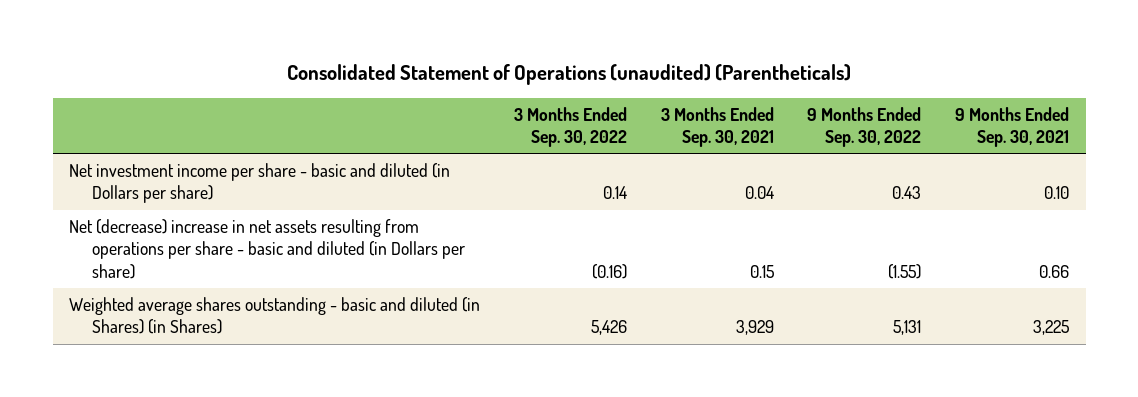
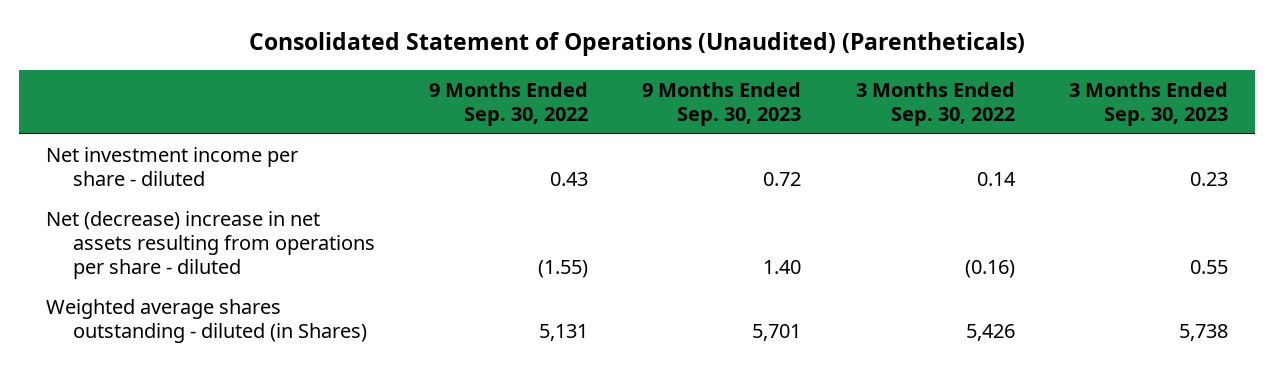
- Consolidated Statement of Operations (unaudited) (Parentheticals)
+ Consolidated Statement of Operations (Unaudited) (Parentheticals)
- | 3 Months Ended Sep. 30, 2022 | 3 Months Ended Sep. 30, 2021 | 9 Months Ended Sep. 30, 2022 | 9 Months Ended Sep. 30, 2021
+ | 9 Months Ended Sep. 30, 2022 | 9 Months Ended Sep. 30, 2023 | 3 Months Ended Sep. 30, 2022 | 3 Months Ended Sep. 30, 2023
- Net investment income per share - basic and diluted (in Dollars per share) | 0.14 | 0.04 | 0.43 | 0.10
- Net (decrease) increase in net assets resulting from operations per share - basic and diluted (in Dollars per share) | (0.16) | 0.15 | (1.55) | 0.66
- Weighted average shares outstanding - basic and diluted (in Shares) (in Shares) | 5,426 | 3,929 | 5,131 | 3,225
+ Net investment income per share - diluted | 0.43 | 0.72 | 0.14 | 0.23
+ Net (decrease) increase in net assets resulting from operations per share - diluted | (1.55) | 1.40 | (0.16) | 0.55
+ Weighted average shares outstanding - diluted (in Shares) | 5,131 | 5,701 | 5,426 | 5,738

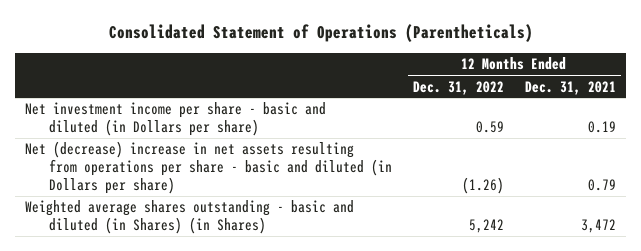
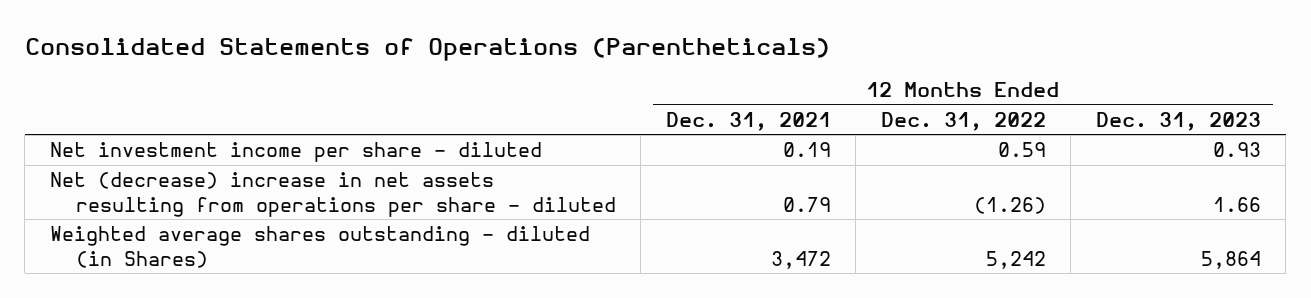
- Consolidated Statement of Operations (Parentheticals)
+ Consolidated Statements of Operations (Parentheticals)
- | 12 Months Ended Dec. 31, 2022 | 12 Months Ended Dec. 31, 2021
+ | 12 Months Ended Dec. 31, 2021 | 12 Months Ended Dec. 31, 2022 | 12 Months Ended Dec. 31, 2023
- Net investment income per share - basic and diluted (in Dollars per share) | 0.59 | 0.19
- Net (decrease) increase in net assets resulting from operations per share - basic and diluted (in Dollars per share) | (1.26) | 0.79
- Weighted average shares outstanding - basic and diluted (in Shares) (in Shares) | 5,242 | 3,472
+ Net investment income per share - diluted | 0.19 | 0.59 | 0.93
+ Net (decrease) increase in net assets resulting from operations per share - diluted | 0.79 | (1.26) | 1.66
+ Weighted average shares outstanding - diluted (in Shares) | 3,472 | 5,242 | 5,864

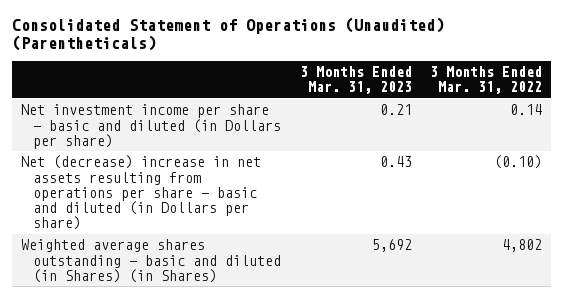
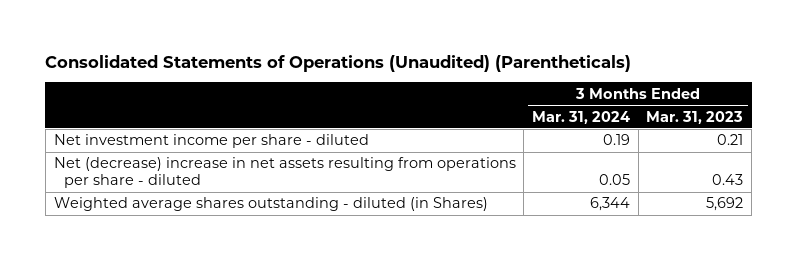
- Consolidated Statement of Operations (Unaudited) (Parentheticals)
+ Consolidated Statements of Operations (Unaudited) (Parentheticals)
- | 3 Months Ended Mar. 31, 2023 | 3 Months Ended Mar. 31, 2022
+ | 3 Months Ended Mar. 31, 2024 | 3 Months Ended Mar. 31, 2023
- Net investment income per share - basic and diluted (in Dollars per share) | 0.21 | 0.14
- Net (decrease) increase in net assets resulting from operations per share - basic and diluted (in Dollars per share) | 0.43 | (0.10)
- Weighted average shares outstanding - basic and diluted (in Shares) (in Shares) | 5,692 | 4,802
+ Net investment income per share - diluted | 0.19 | 0.21
+ Net (decrease) increase in net assets resulting from operations per share - diluted | 0.05 | 0.43
+ Weighted average shares outstanding - diluted (in Shares) | 6,344 | 5,692

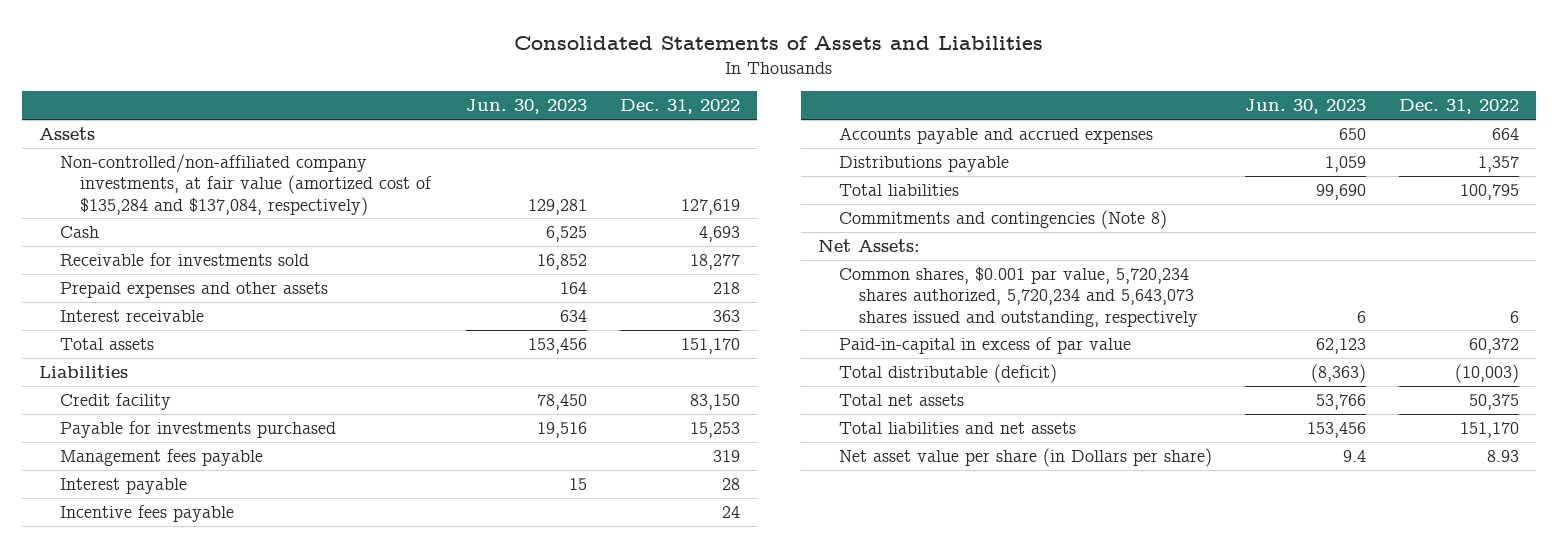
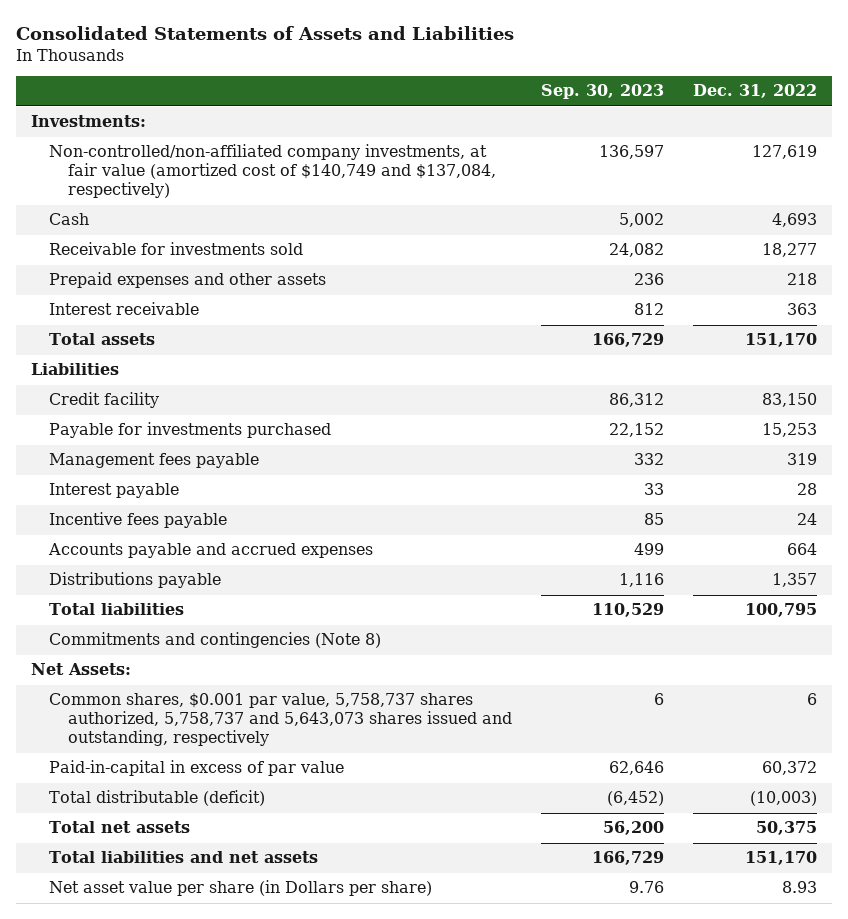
- | Jun. 30, 2023 | Dec. 31, 2022
+ | Sep. 30, 2023 | Dec. 31, 2022
- Assets
- Non-controlled/non-affiliated company investments, at fair value (amortized cost of $135,284 and $137,084, respectively) | 129,281 | 127,619
+ Investments:
+ Non-controlled/non-affiliated company investments, at fair value (amortized cost of $140,749 and $137,084, respectively) | 136,597 | 127,619
- Common shares, $0.001 par value, 5,720,234 shares authorized, 5,720,234 and 5,643,073 shares issued and outstanding, respectively | 6 | 6
+ Common shares, $0.001 par value, 5,758,737 shares authorized, 5,758,737 and 5,643,073 shares issued and outstanding, respectively | 6 | 6

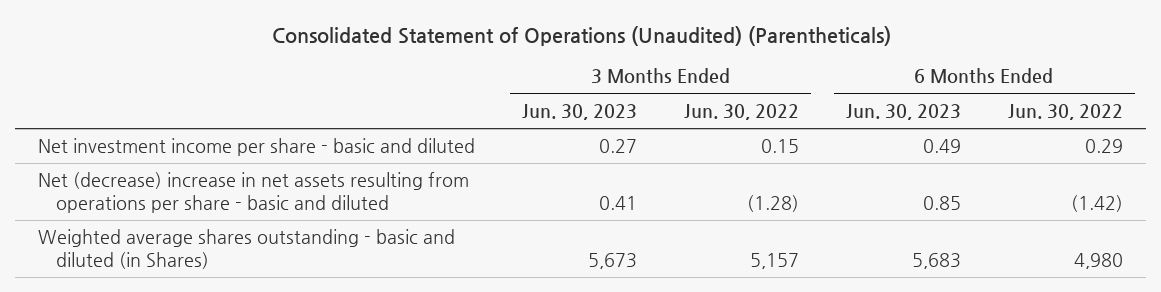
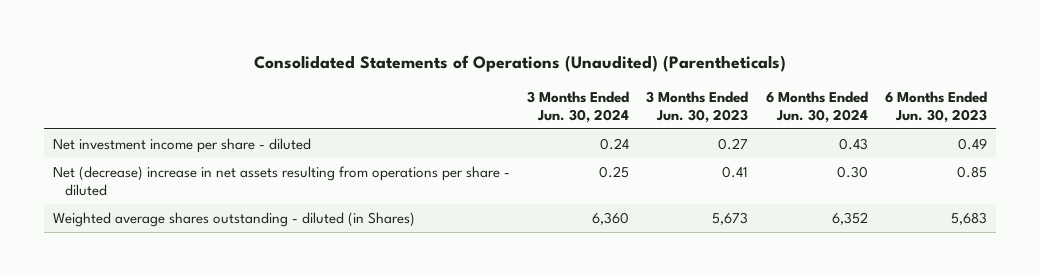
- Consolidated Statement of Operations (Unaudited) (Parentheticals)
+ Consolidated Statements of Operations (Unaudited) (Parentheticals)
- | 3 Months Ended Jun. 30, 2023 | 3 Months Ended Jun. 30, 2022 | 6 Months Ended Jun. 30, 2023 | 6 Months Ended Jun. 30, 2022
+ | 3 Months Ended Jun. 30, 2024 | 3 Months Ended Jun. 30, 2023 | 6 Months Ended Jun. 30, 2024 | 6 Months Ended Jun. 30, 2023
- Net investment income per share - basic and diluted | 0.27 | 0.15 | 0.49 | 0.29
- Net (decrease) increase in net assets resulting from operations per share - basic and diluted | 0.41 | (1.28) | 0.85 | (1.42)
- Weighted average shares outstanding - basic and diluted (in Shares) | 5,673 | 5,157 | 5,683 | 4,980
+ Net investment income per share - diluted | 0.24 | 0.27 | 0.43 | 0.49
+ Net (decrease) increase in net assets resulting from operations per share - diluted | 0.25 | 0.41 | 0.30 | 0.85
+ Weighted average shares outstanding - diluted (in Shares) | 6,360 | 5,673 | 6,352 | 5,683

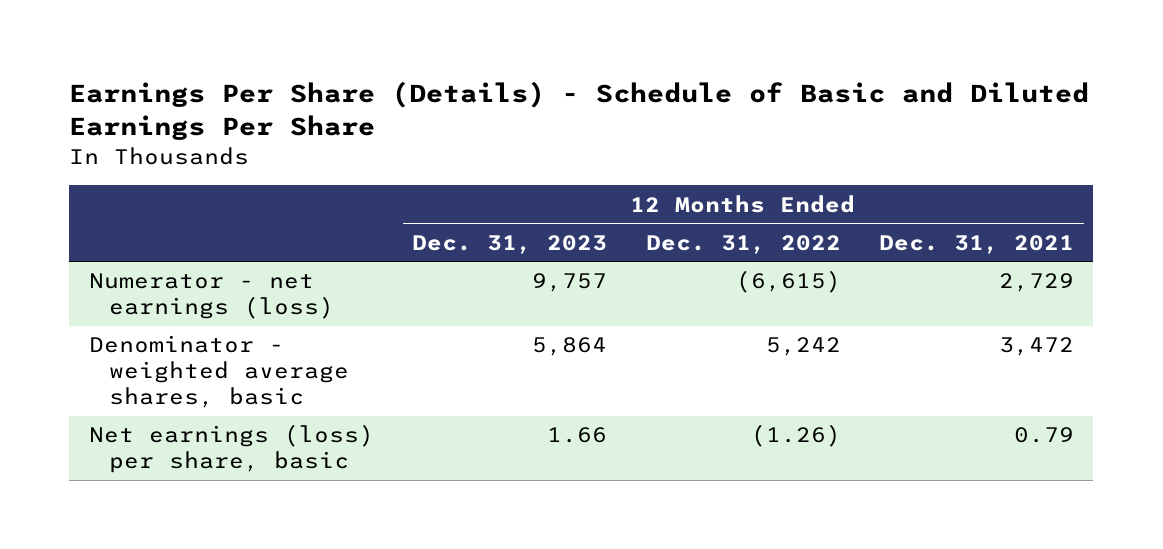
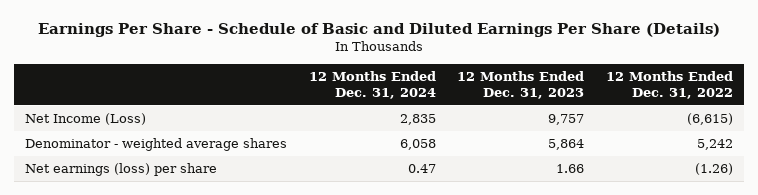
- Earnings Per Share (Details) - Schedule of Basic and Diluted Earnings Per Share
+ Earnings Per Share - Schedule of Basic and Diluted Earnings Per Share (Details)
- | 12 Months Ended Dec. 31, 2023 | 12 Months Ended Dec. 31, 2022 | 12 Months Ended Dec. 31, 2021
+ | 12 Months Ended Dec. 31, 2024 | 12 Months Ended Dec. 31, 2023 | 12 Months Ended Dec. 31, 2022
- Numerator - net earnings (loss) | 9,757 | (6,615) | 2,729
- Denominator - weighted average shares, basic | 5,864 | 5,242 | 3,472
- Net earnings (loss) per share, basic | 1.66 | (1.26) | 0.79
+ Net Income (Loss) | 2,835 | 9,757 | (6,615)
+ Denominator - weighted average shares | 6,058 | 5,864 | 5,242
+ Net earnings (loss) per share | 0.47 | 1.66 | (1.26)

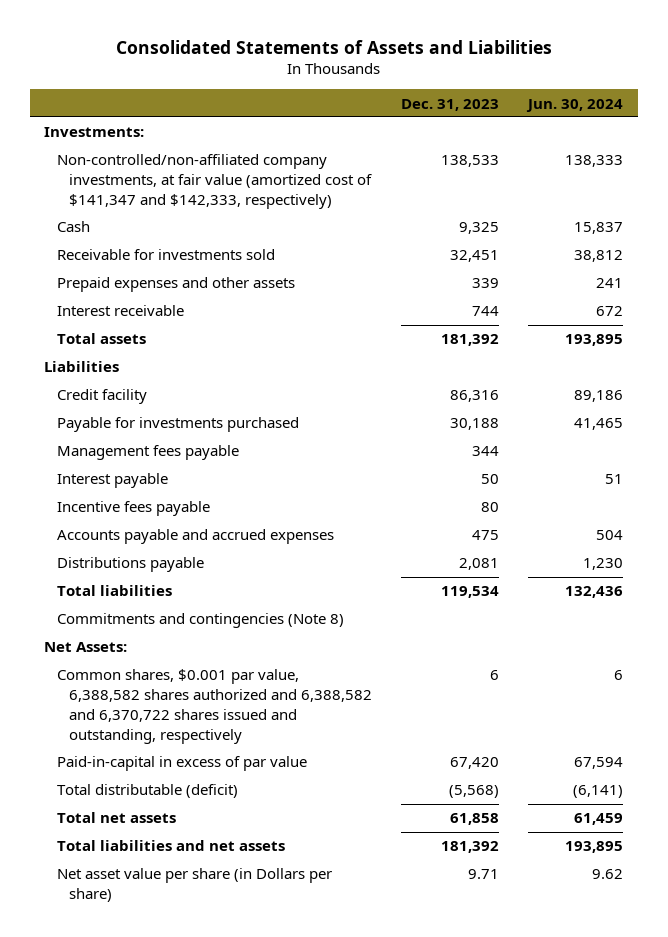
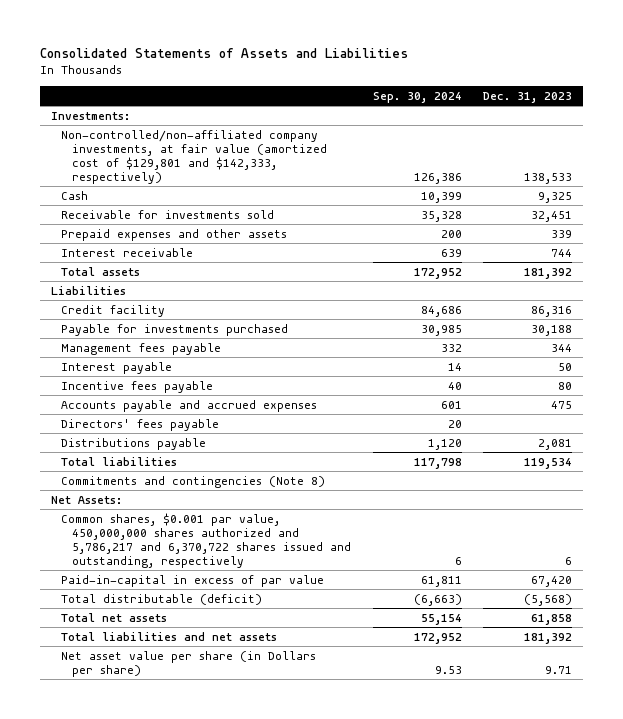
- | Dec. 31, 2023 | Jun. 30, 2024
+ | Sep. 30, 2024 | Dec. 31, 2023
- Non-controlled/non-affiliated company investments, at fair value (amortized cost of $141,347 and $142,333, respectively) | 138,533 | 138,333
+ Non-controlled/non-affiliated company investments, at fair value (amortized cost of $129,801 and $142,333, respectively) | 126,386 | 138,533
+ Directors' fees payable | 20 |
- Common shares, $0.001 par value, 6,388,582 shares authorized and 6,388,582 and 6,370,722 shares issued and outstanding, respectively | 6 | 6
+ Common shares, $0.001 par value, 450,000,000 shares authorized and 5,786,217 and 6,370,722 shares issued and outstanding, respectively | 6 | 6

